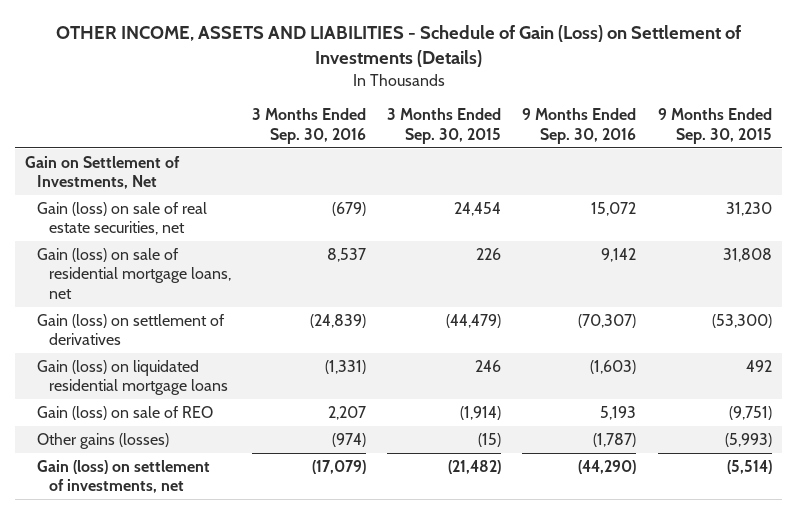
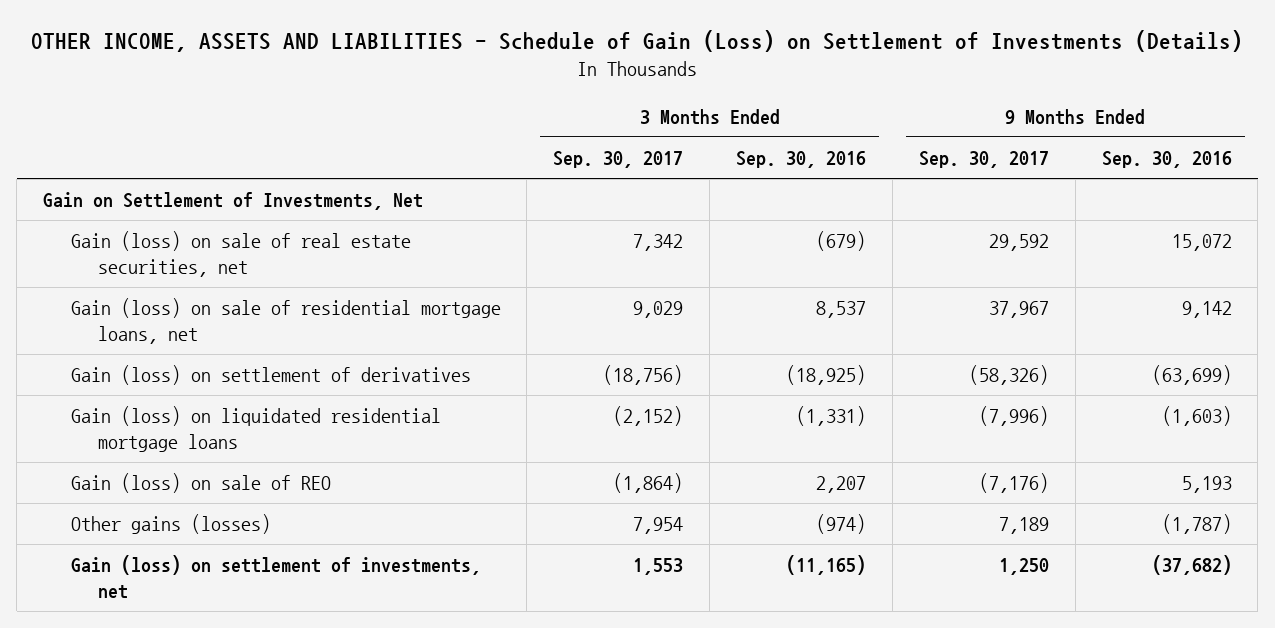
- | 3 Months Ended Sep. 30, 2016 | 3 Months Ended Sep. 30, 2015 | 9 Months Ended Sep. 30, 2016 | 9 Months Ended Sep. 30, 2015
+ | 3 Months Ended Sep. 30, 2017 | 3 Months Ended Sep. 30, 2016 | 9 Months Ended Sep. 30, 2017 | 9 Months Ended Sep. 30, 2016
- Gain (loss) on settlement of derivatives | (24,839) | (44,479) | (70,307) | (53,300)
+ Gain (loss) on settlement of derivatives | (18,756) | (18,925) | (58,326) | (63,699)
- Gain (loss) on settlement of investments, net | (17,079) | (21,482) | (44,290) | (5,514)
+ Gain (loss) on settlement of investments, net | 1,553 | (11,165) | 1,250 | (37,682)

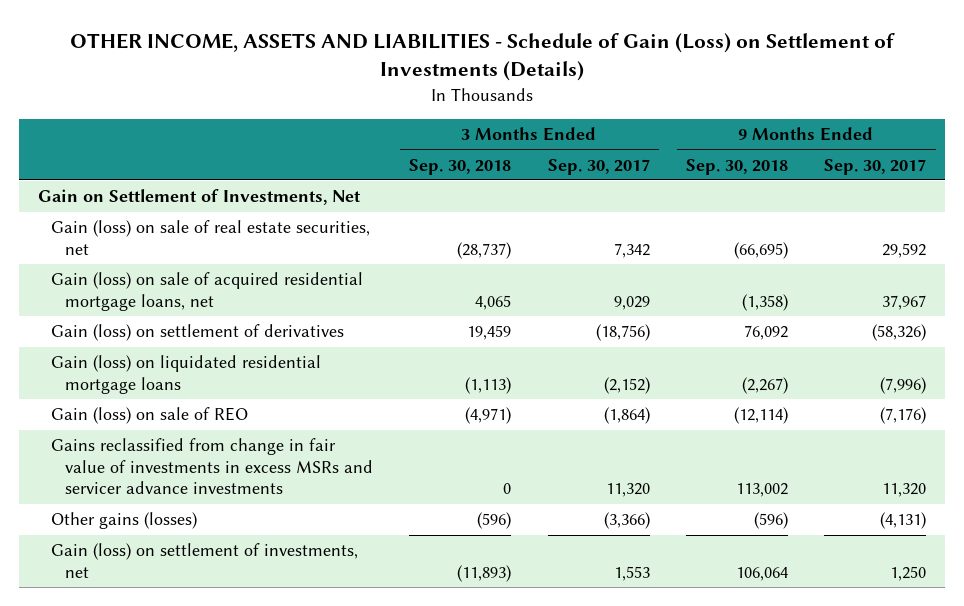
- | 3 Months Ended Sep. 30, 2017 | 3 Months Ended Sep. 30, 2016 | 9 Months Ended Sep. 30, 2017 | 9 Months Ended Sep. 30, 2016
+ | 3 Months Ended Sep. 30, 2018 | 3 Months Ended Sep. 30, 2017 | 9 Months Ended Sep. 30, 2018 | 9 Months Ended Sep. 30, 2017
- Gain (loss) on sale of residential mortgage loans, net | 9,029 | 8,537 | 37,967 | 9,142
+ Gain (loss) on sale of acquired residential mortgage loans, net | 4,065 | 9,029 | (1,358) | 37,967
- Other gains (losses) | 7,954 | (974) | 7,189 | (1,787)
+ Gains reclassified from change in fair value of investments in excess MSRs and servicer advance investments | 0 | 11,320 | 113,002 | 11,320
+ Other gains (losses) | (596) | (3,366) | (596) | (4,131)

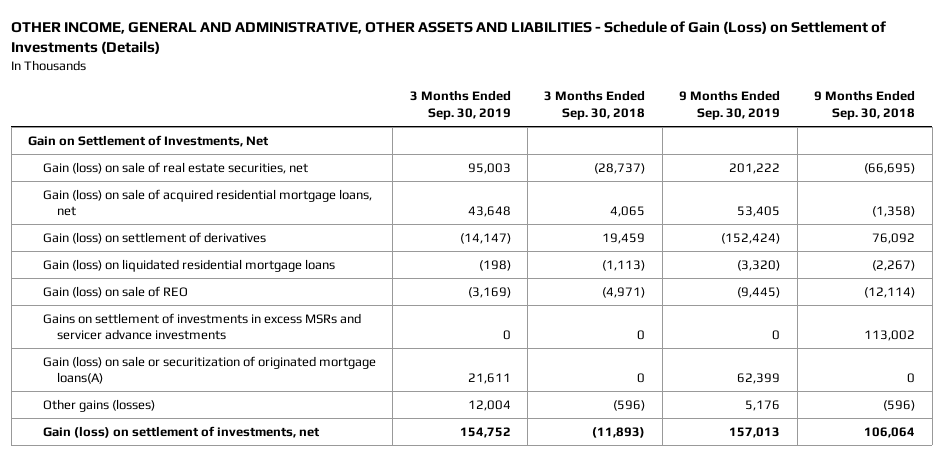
- OTHER INCOME, ASSETS AND LIABILITIES - Schedule of Gain (Loss) on Settlement of Investments (Details)
+ OTHER INCOME, GENERAL AND ADMINISTRATIVE, OTHER ASSETS AND LIABILITIES - Schedule of Gain (Loss) on Settlement of Investments (Details)
- | 3 Months Ended Sep. 30, 2018 | 3 Months Ended Sep. 30, 2017 | 9 Months Ended Sep. 30, 2018 | 9 Months Ended Sep. 30, 2017
+ | 3 Months Ended Sep. 30, 2019 | 3 Months Ended Sep. 30, 2018 | 9 Months Ended Sep. 30, 2019 | 9 Months Ended Sep. 30, 2018
- Gains reclassified from change in fair value of investments in excess MSRs and servicer advance investments | 0 | 11,320 | 113,002 | 11,320
+ Gains on settlement of investments in excess MSRs and servicer advance investments | 0 | 0 | 0 | 113,002
+ Gain (loss) on sale or securitization of originated mortgage loans(A) | 21,611 | 0 | 62,399 | 0

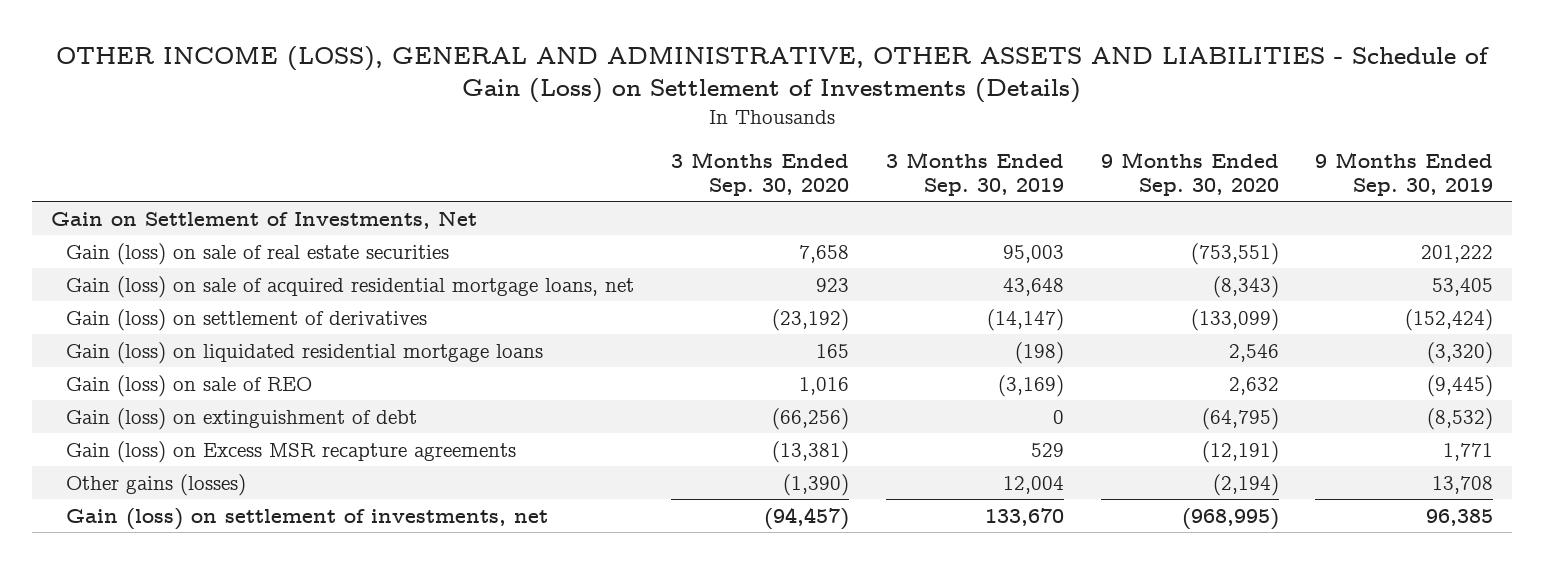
- OTHER INCOME, GENERAL AND ADMINISTRATIVE, OTHER ASSETS AND LIABILITIES - Schedule of Gain (Loss) on Settlement of Investments (Details)
+ OTHER INCOME (LOSS), GENERAL AND ADMINISTRATIVE, OTHER ASSETS AND LIABILITIES - Schedule of Gain (Loss) on Settlement of Investments (Details)
- | 3 Months Ended Sep. 30, 2019 | 3 Months Ended Sep. 30, 2018 | 9 Months Ended Sep. 30, 2019 | 9 Months Ended Sep. 30, 2018
+ | 3 Months Ended Sep. 30, 2020 | 3 Months Ended Sep. 30, 2019 | 9 Months Ended Sep. 30, 2020 | 9 Months Ended Sep. 30, 2019
- Gain (loss) on sale of real estate securities, net | 95,003 | (28,737) | 201,222 | (66,695)
+ Gain (loss) on sale of real estate securities | 7,658 | 95,003 | (753,551) | 201,222
- Gains on settlement of investments in excess MSRs and servicer advance investments | 0 | 0 | 0 | 113,002
- Gain (loss) on sale or securitization of originated mortgage loans(A) | 21,611 | 0 | 62,399 | 0
- Other gains (losses) | 12,004 | (596) | 5,176 | (596)
- Gain (loss) on settlement of investments, net | 154,752 | (11,893) | 157,013 | 106,064
+ Gain (loss) on extinguishment of debt | (66,256) | 0 | (64,795) | (8,532)
+ Gain (loss) on Excess MSR recapture agreements | (13,381) | 529 | (12,191) | 1,771
+ Other gains (losses) | (1,390) | 12,004 | (2,194) | 13,708
+ Gain (loss) on settlement of investments, net | (94,457) | 133,670 | (968,995) | 96,385

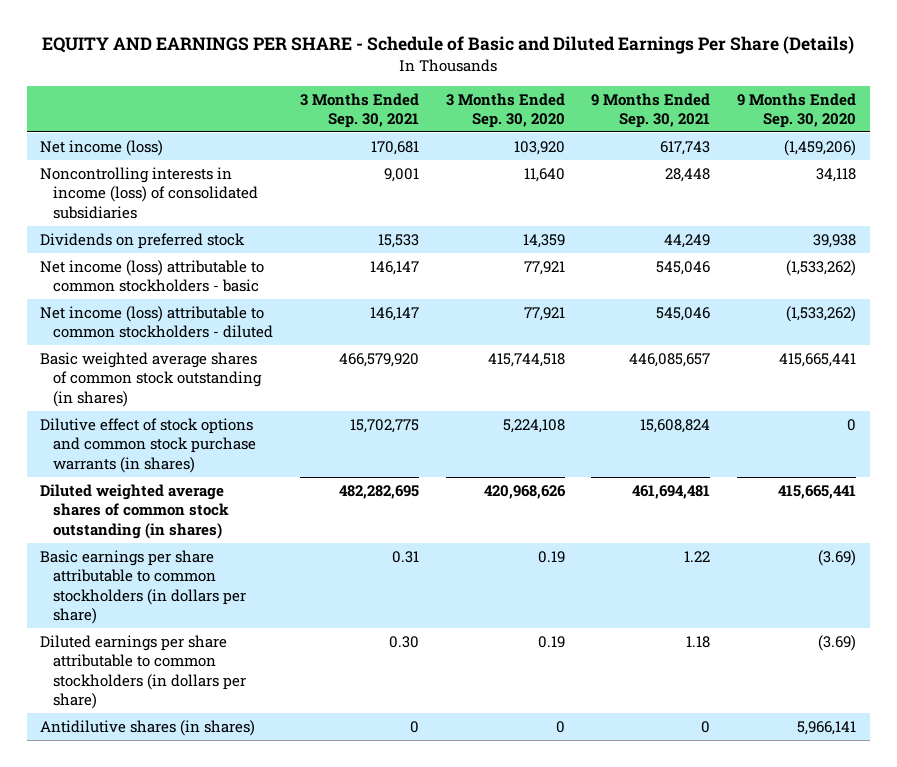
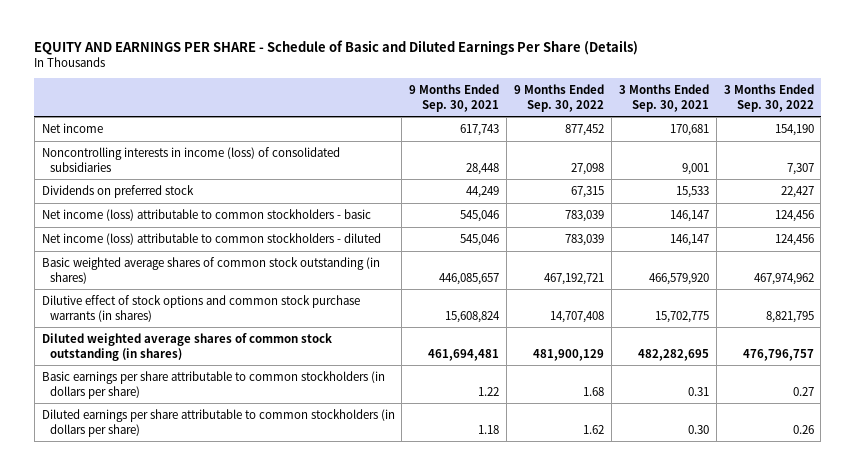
- | 3 Months Ended Sep. 30, 2021 | 3 Months Ended Sep. 30, 2020 | 9 Months Ended Sep. 30, 2021 | 9 Months Ended Sep. 30, 2020
+ | 9 Months Ended Sep. 30, 2021 | 9 Months Ended Sep. 30, 2022 | 3 Months Ended Sep. 30, 2021 | 3 Months Ended Sep. 30, 2022
- Net income (loss) | 170,681 | 103,920 | 617,743 | (1,459,206)
+ Net income | 617,743 | 877,452 | 170,681 | 154,190
- Antidilutive shares (in shares) | 0 | 0 | 0 | 5,966,141

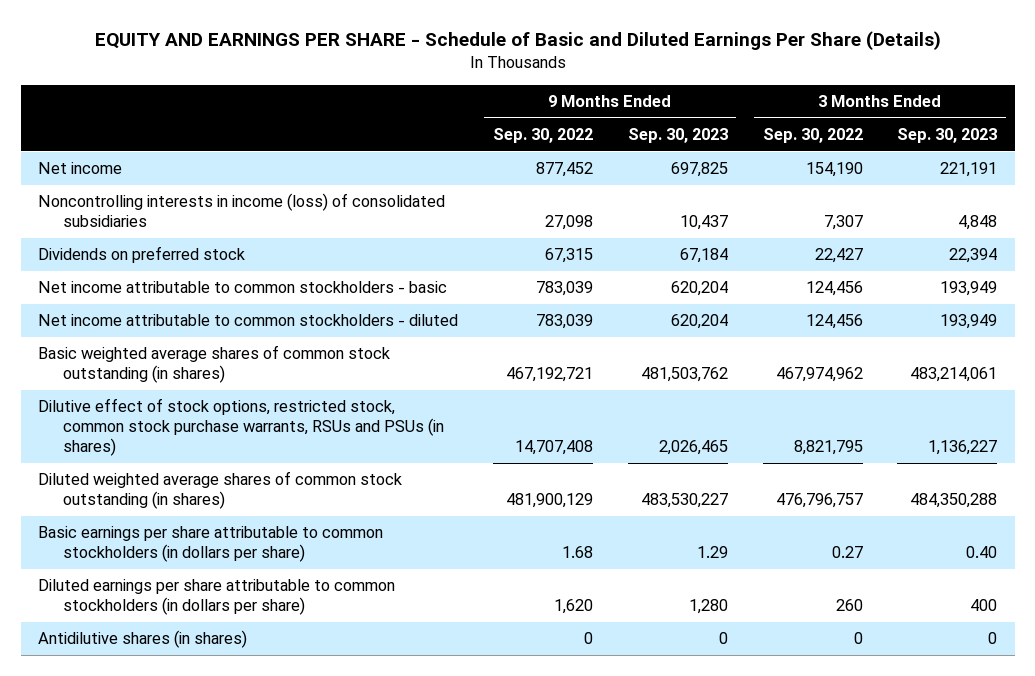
- | 9 Months Ended Sep. 30, 2021 | 9 Months Ended Sep. 30, 2022 | 3 Months Ended Sep. 30, 2021 | 3 Months Ended Sep. 30, 2022
+ | 9 Months Ended Sep. 30, 2022 | 9 Months Ended Sep. 30, 2023 | 3 Months Ended Sep. 30, 2022 | 3 Months Ended Sep. 30, 2023
- Net income (loss) attributable to common stockholders - basic | 545,046 | 783,039 | 146,147 | 124,456
- Net income (loss) attributable to common stockholders - diluted | 545,046 | 783,039 | 146,147 | 124,456
+ Net income attributable to common stockholders - basic | 783,039 | 620,204 | 124,456 | 193,949
+ Net income attributable to common stockholders - diluted | 783,039 | 620,204 | 124,456 | 193,949
- Dilutive effect of stock options and common stock purchase warrants (in shares) | 15,608,824 | 14,707,408 | 15,702,775 | 8,821,795
+ Dilutive effect of stock options, restricted stock, common stock purchase warrants, RSUs and PSUs (in shares) | 14,707,408 | 2,026,465 | 8,821,795 | 1,136,227
- Diluted earnings per share attributable to common stockholders (in dollars per share) | 1.18 | 1.62 | 0.30 | 0.26
+ Diluted earnings per share attributable to common stockholders (in dollars per share) | 1,620 | 1,280 | 260 | 400
+ Antidilutive shares (in shares) | 0 | 0 | 0 | 0

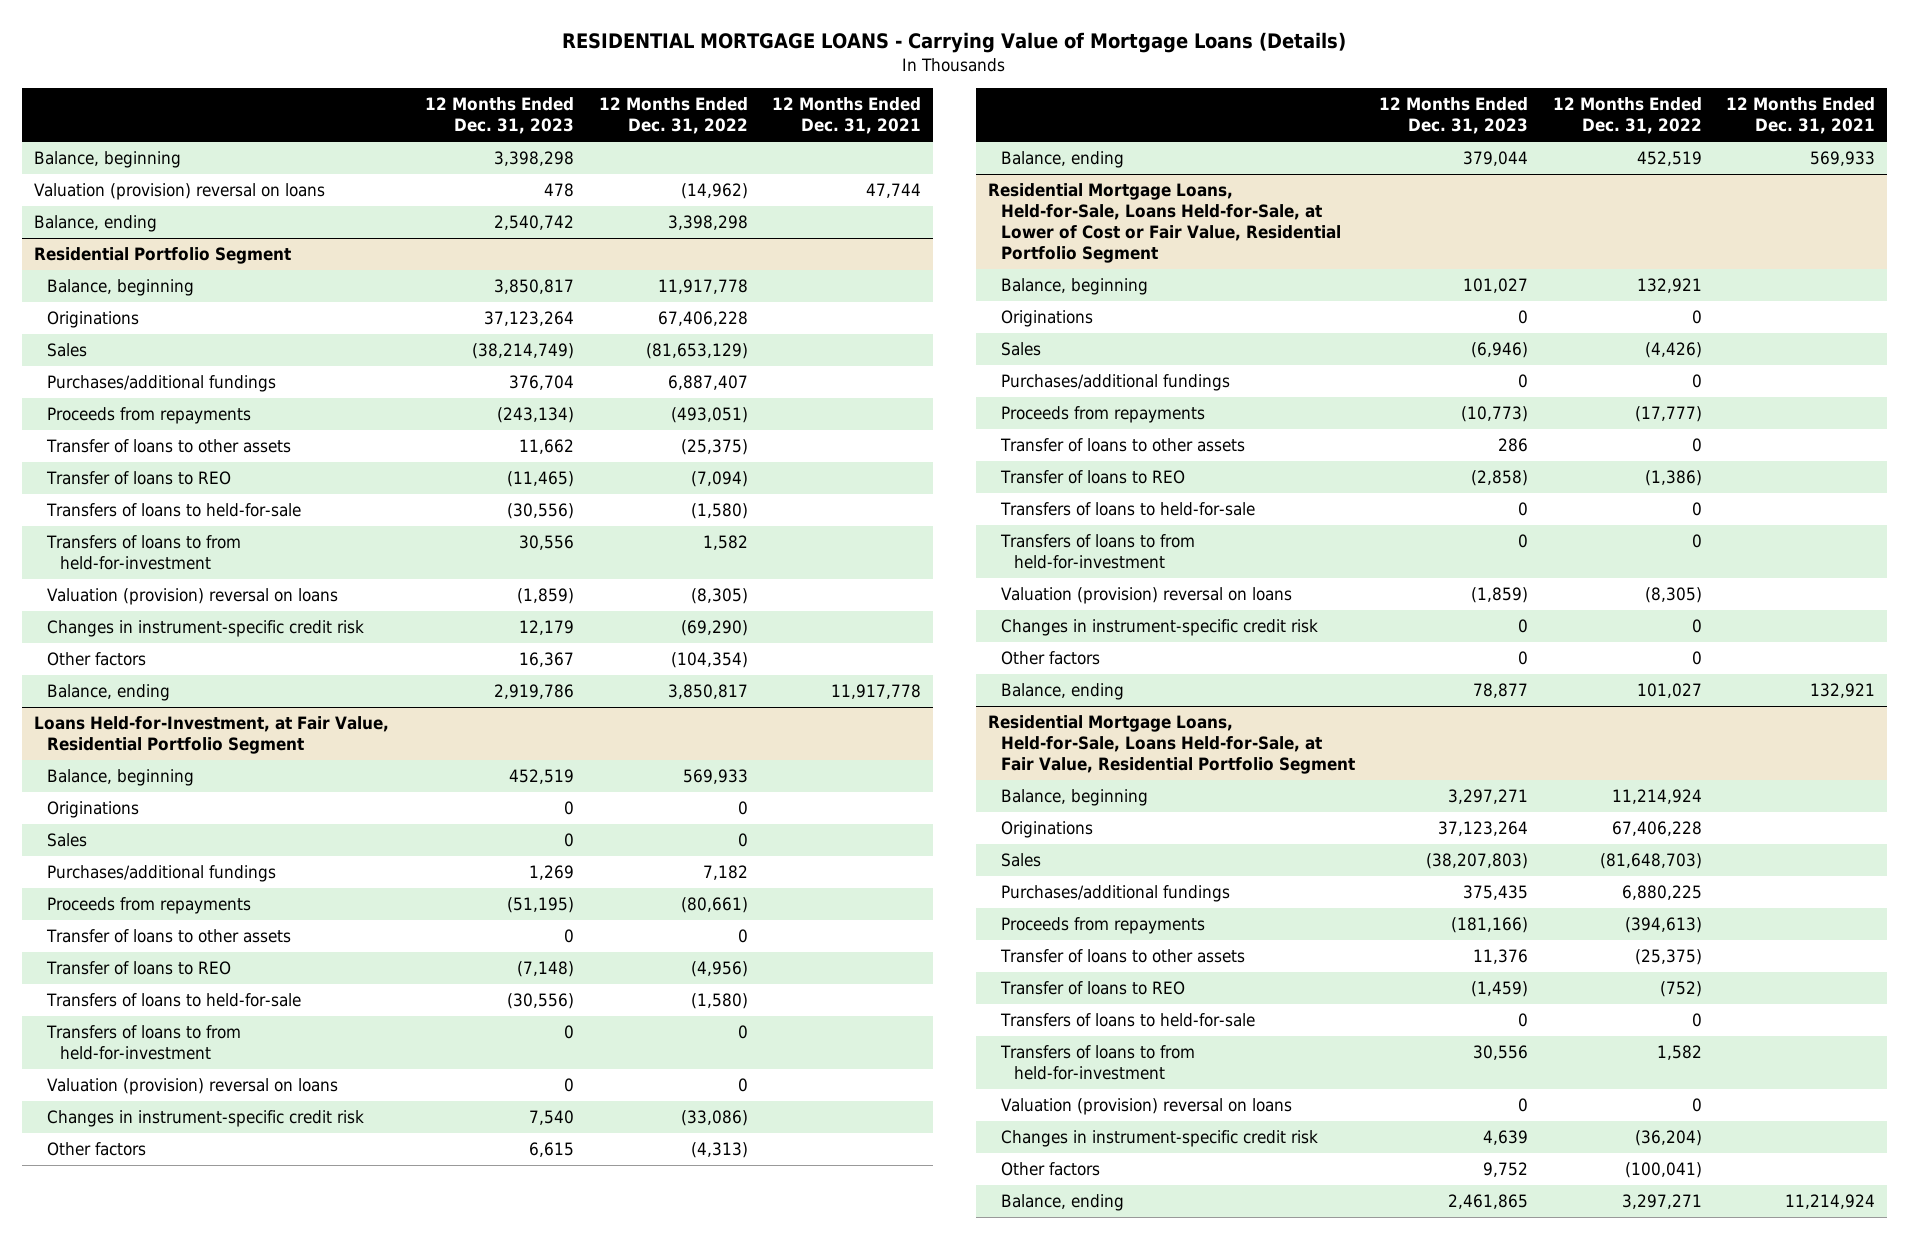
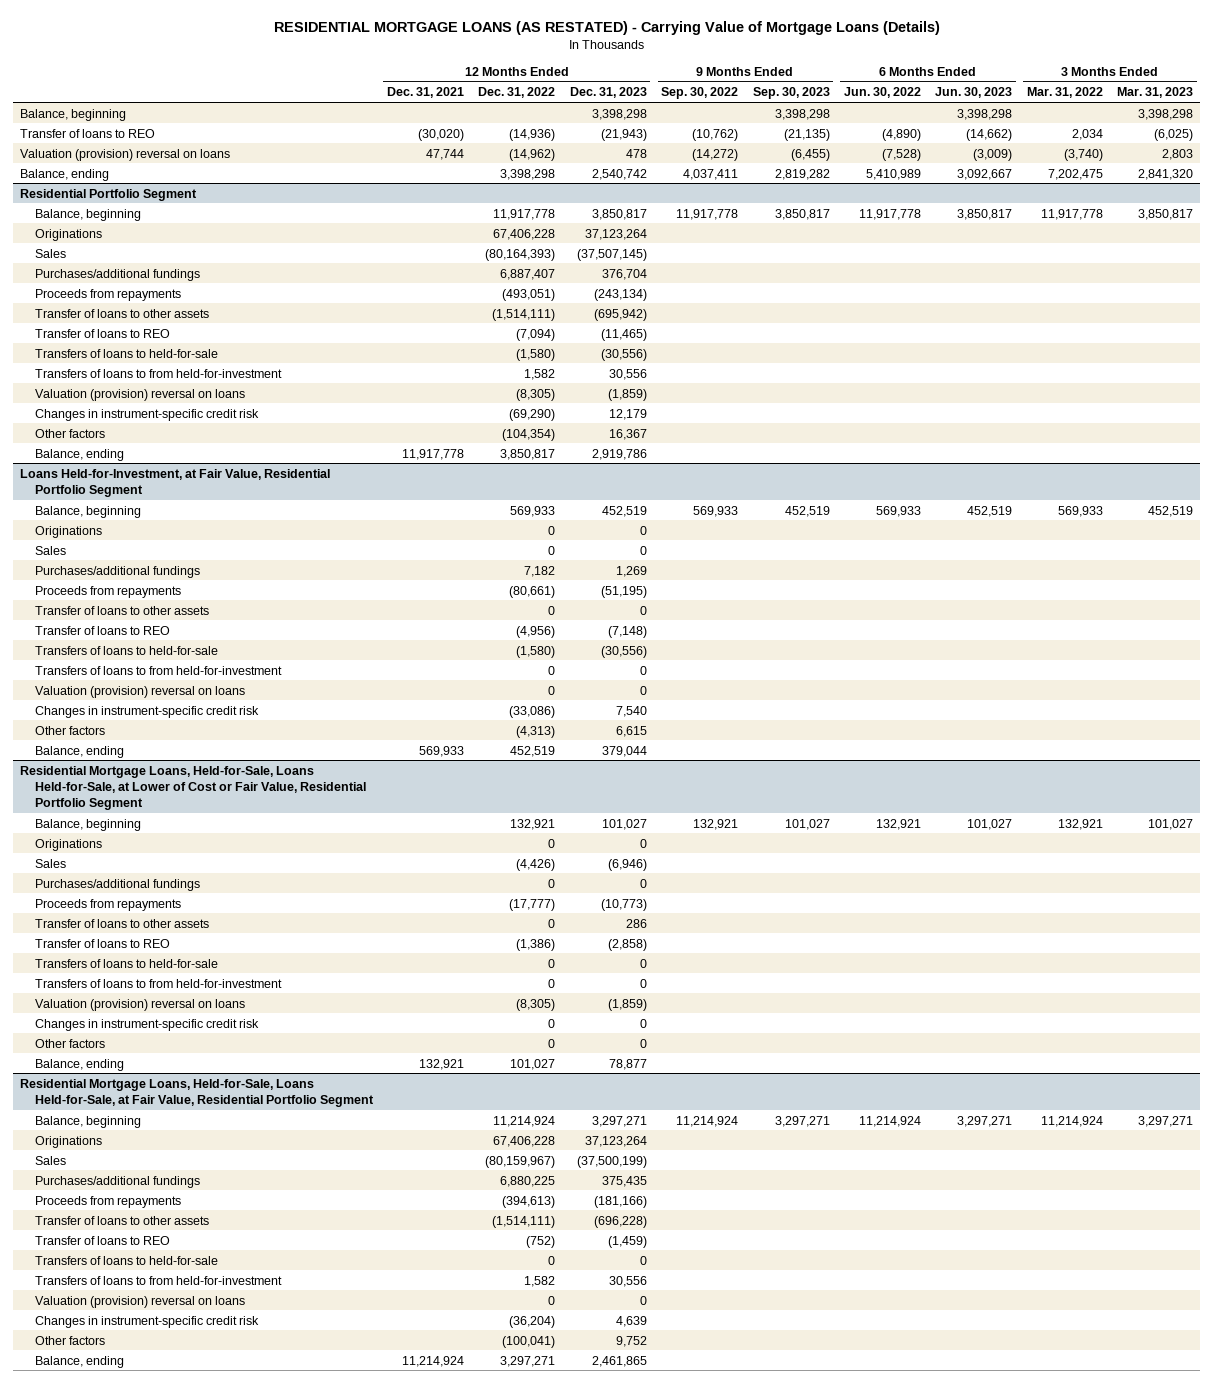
- RESIDENTIAL MORTGAGE LOANS - Carrying Value of Mortgage Loans (Details)
+ RESIDENTIAL MORTGAGE LOANS (AS RESTATED) - Carrying Value of Mortgage Loans (Details)
- | 12 Months Ended Dec. 31, 2023 | 12 Months Ended Dec. 31, 2022 | 12 Months Ended Dec. 31, 2021
+ | 12 Months Ended Dec. 31, 2021 | 12 Months Ended Dec. 31, 2022 | 12 Months Ended Dec. 31, 2023 | 9 Months Ended Sep. 30, 2022 | 9 Months Ended Sep. 30, 2023 | 6 Months Ended Jun. 30, 2022 | 6 Months Ended Jun. 30, 2023 | 3 Months Ended Mar. 31, 2022 | 3 Months Ended Mar. 31, 2023
+ Transfer of loans to REO | (30,020) | (14,936) | (21,943) | (10,762) | (21,135) | (4,890) | (14,662) | 2,034 | (6,025)
@ Residential Portfolio Segment
- Sales | (38,214,749) | (81,653,129) |
+ Sales | | (80,164,393) | (37,507,145) | | | | | |
- Transfer of loans to other assets | 11,662 | (25,375) |
+ Transfer of loans to other assets | | (1,514,111) | (695,942) | | | | | |
@ Residential Mortgage Loans, Held-for-Sale, Loans Held-for-Sale, at Fair Value, Residential Portfolio Segment
- Sales | (38,207,803) | (81,648,703) |
+ Sales | | (80,159,967) | (37,500,199) | | | | | |
- Transfer of loans to other assets | 11,376 | (25,375) |
+ Transfer of loans to other assets | | (1,514,111) | (696,228) | | | | | |

